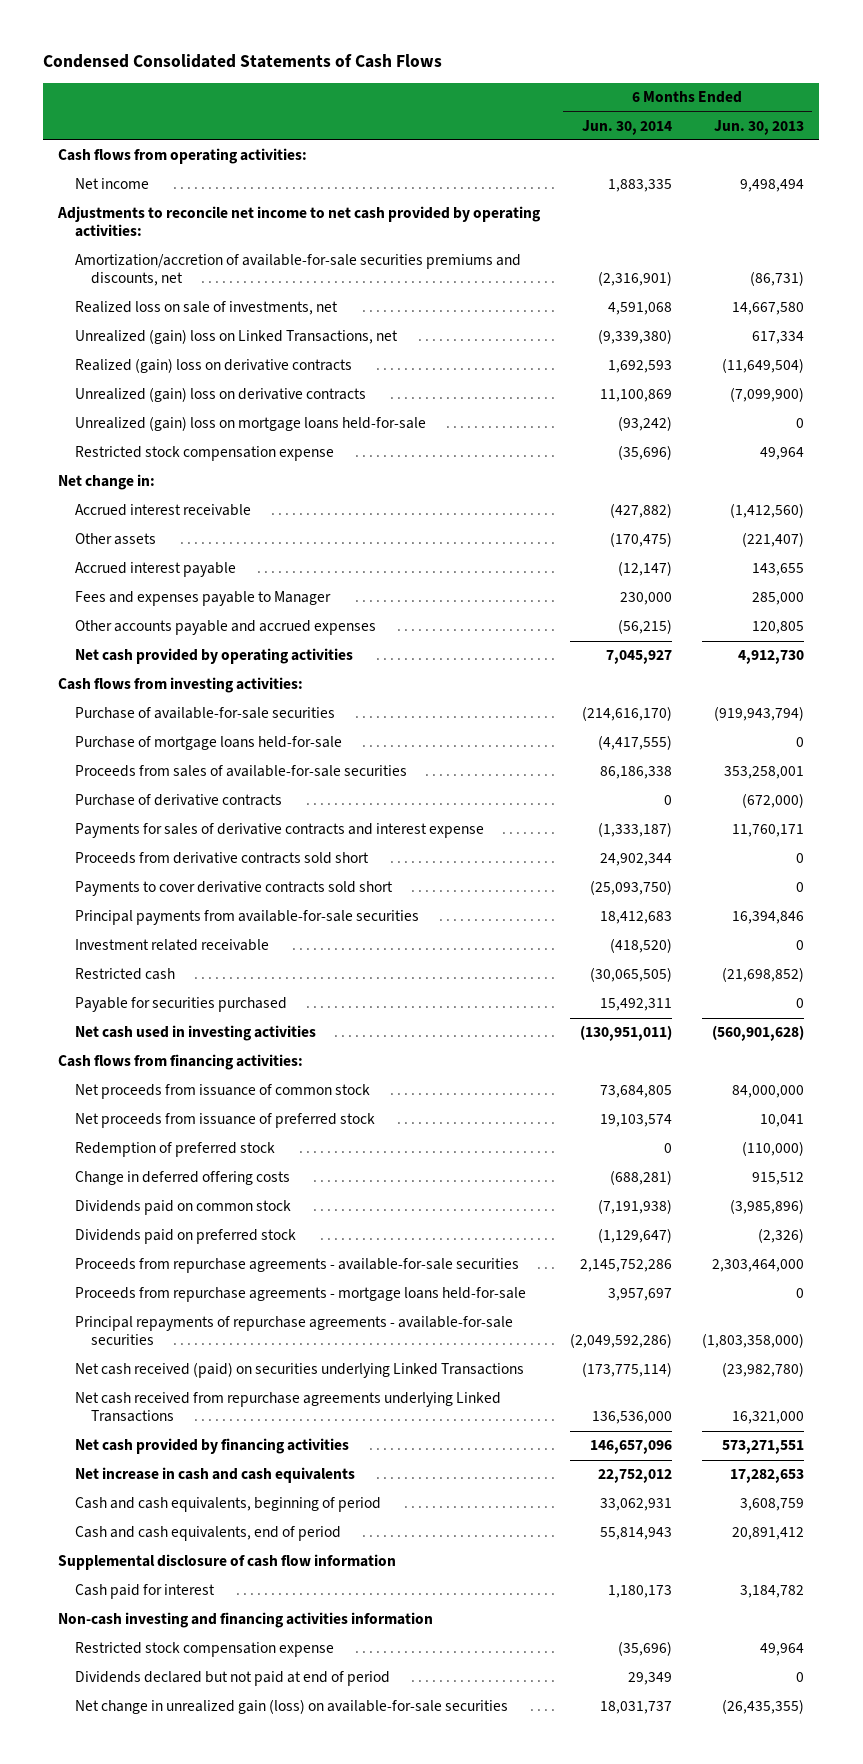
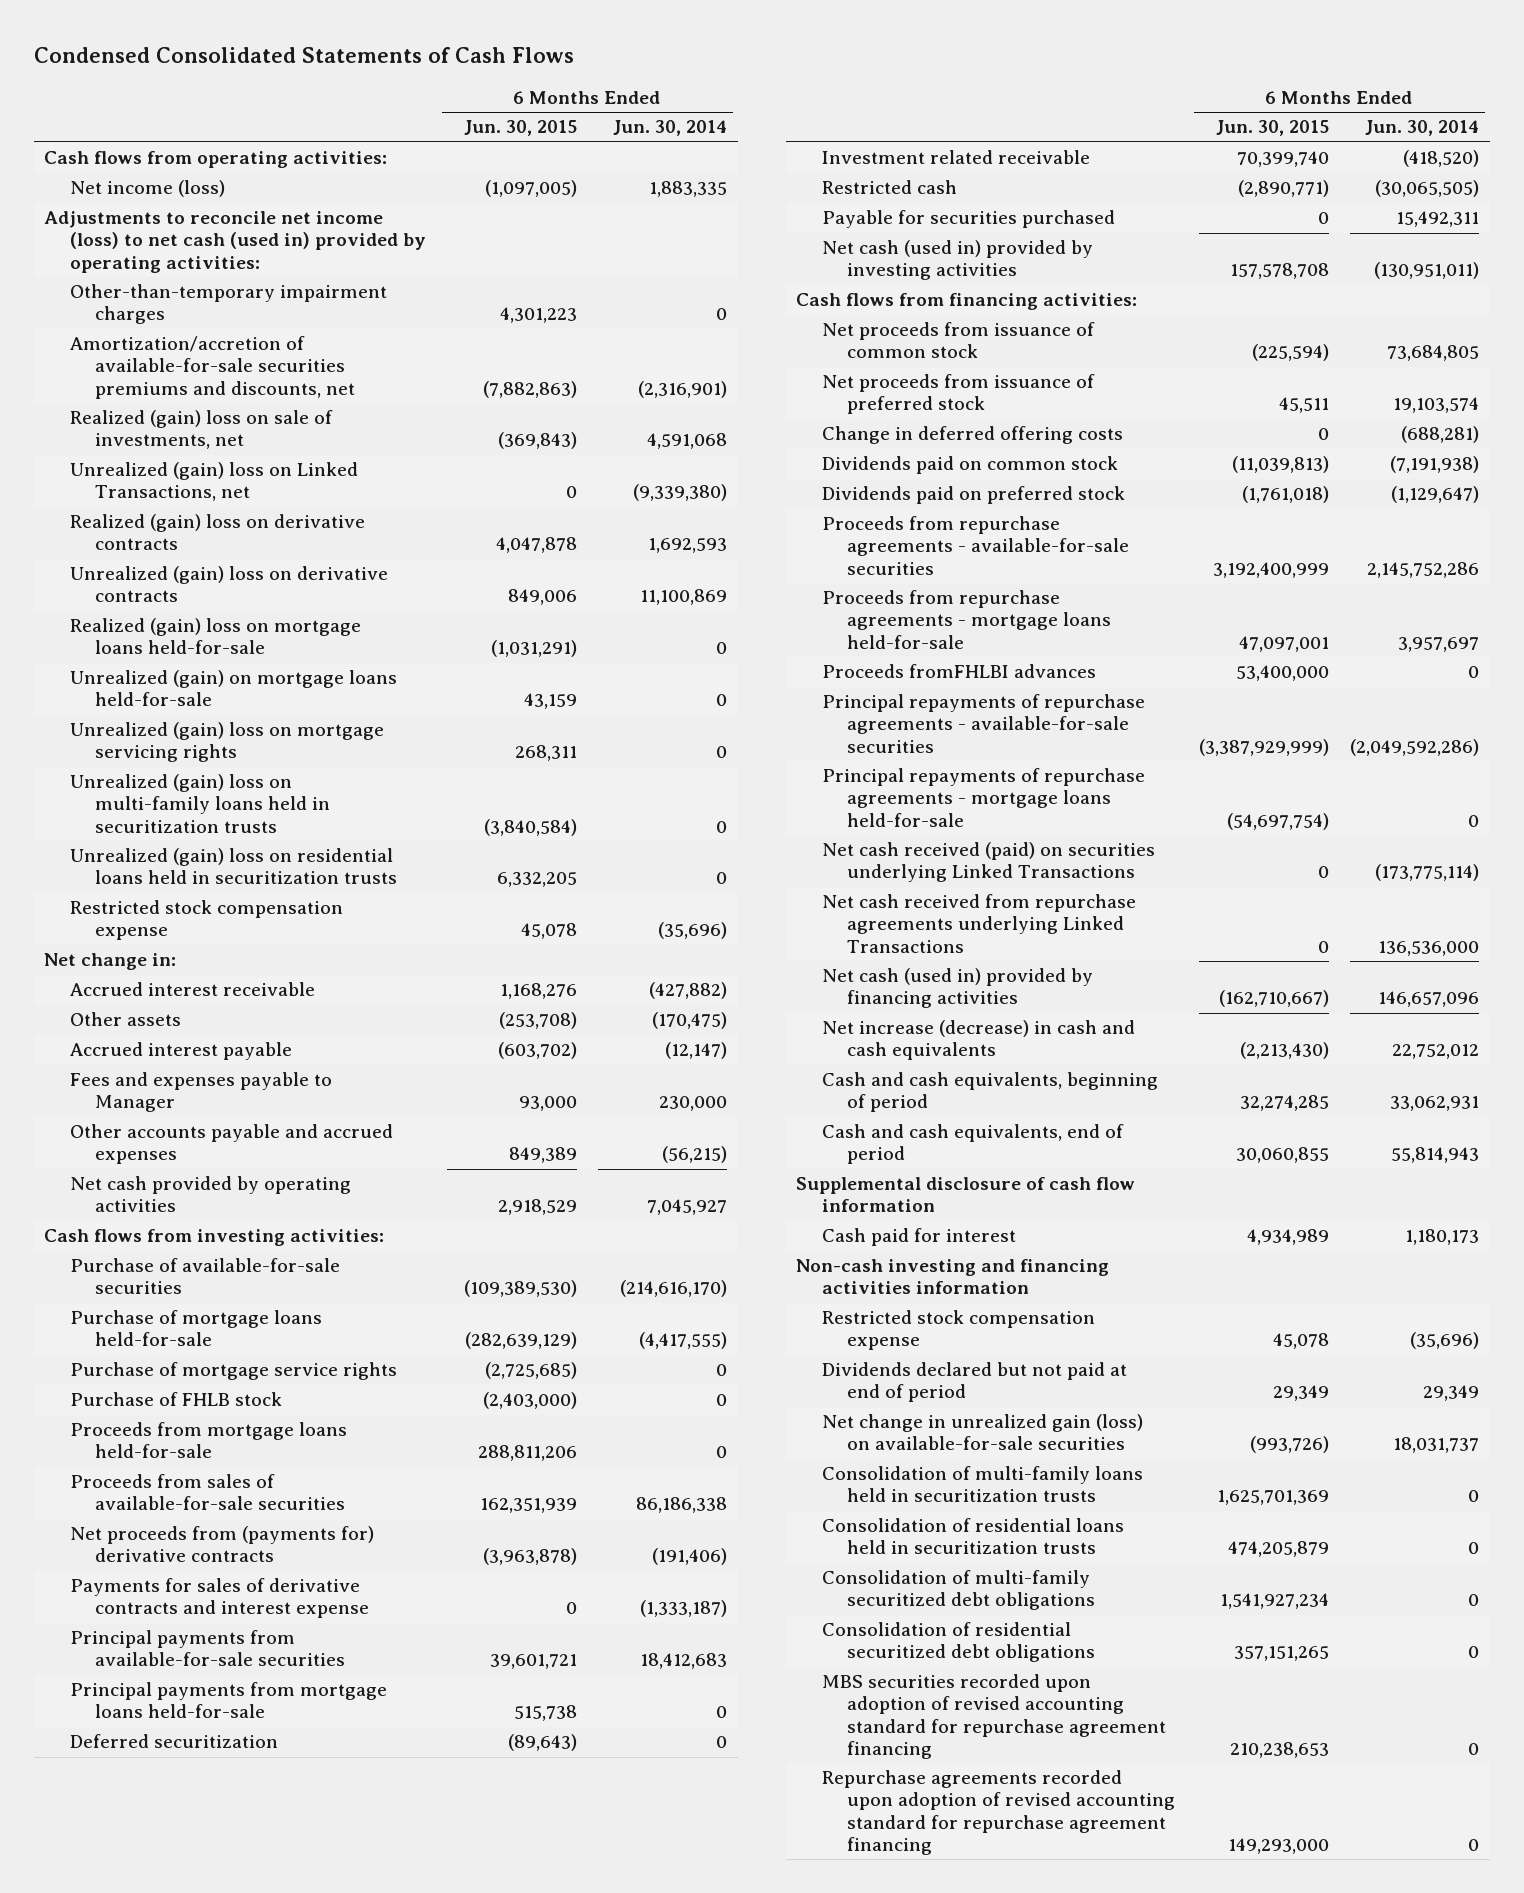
- | 6 Months Ended Jun. 30, 2014 | 6 Months Ended Jun. 30, 2013
+ | 6 Months Ended Jun. 30, 2015 | 6 Months Ended Jun. 30, 2014
- Net income | 1,883,335 | 9,498,494
- Adjustments to reconcile net income to net cash provided by operating activities:
+ Net income (loss) | (1,097,005) | 1,883,335
+ Adjustments to reconcile net income (loss) to net cash (used in) provided by operating activities:
+ Other-than-temporary impairment charges | 4,301,223 | 0
- Realized loss on sale of investments, net | 4,591,068 | 14,667,580
+ Realized (gain) loss on sale of investments, net | (369,843) | 4,591,068
- Unrealized (gain) loss on mortgage loans held-for-sale | (93,242) | 0
+ Realized (gain) loss on mortgage loans held-for-sale | (1,031,291) | 0
+ Unrealized (gain) on mortgage loans held-for-sale | 43,159 | 0
+ Unrealized (gain) loss on mortgage servicing rights | 268,311 | 0
+ Unrealized (gain) loss on multi-family loans held in securitization trusts | (3,840,584) | 0
+ Unrealized (gain) loss on residential loans held in securitization trusts | 6,332,205 | 0
+ Purchase of mortgage service rights | (2,725,685) | 0
+ Purchase of FHLB stock | (2,403,000) | 0
+ Proceeds from mortgage loans held-for-sale | 288,811,206 | 0
- Purchase of derivative contracts | 0 | (672,000)
+ Net proceeds from (payments for) derivative contracts | (3,963,878) | (191,406)
- Proceeds from derivative contracts sold short | 24,902,344 | 0
- Payments to cover derivative contracts sold short | (25,093,750) | 0
+ Principal payments from mortgage loans held-for-sale | 515,738 | 0
+ Deferred securitization | (89,643) | 0
- Net cash used in investing activities | (130,951,011) | (560,901,628)
+ Net cash (used in) provided by investing activities | 157,578,708 | (130,951,011)
- Redemption of preferred stock | 0 | (110,000)
+ Proceeds fromFHLBI advances | 53,400,000 | 0
+ Principal repayments of repurchase agreements - mortgage loans held-for-sale | (54,697,754) | 0
- Net cash provided by financing activities | 146,657,096 | 573,271,551
- Net increase in cash and cash equivalents | 22,752,012 | 17,282,653
+ Net cash (used in) provided by financing activities | (162,710,667) | 146,657,096
+ Net increase (decrease) in cash and cash equivalents | (2,213,430) | 22,752,012
+ Consolidation of multi-family loans held in securitization trusts | 1,625,701,369 | 0
+ Consolidation of residential loans held in securitization trusts | 474,205,879 | 0
+ Consolidation of multi-family securitized debt obligations | 1,541,927,234 | 0
+ Consolidation of residential securitized debt obligations | 357,151,265 | 0
+ MBS securities recorded upon adoption of revised accounting standard for repurchase agreement financing | 210,238,653 | 0
+ Repurchase agreements recorded upon adoption of revised accounting standard for repurchase agreement financing | 149,293,000 | 0

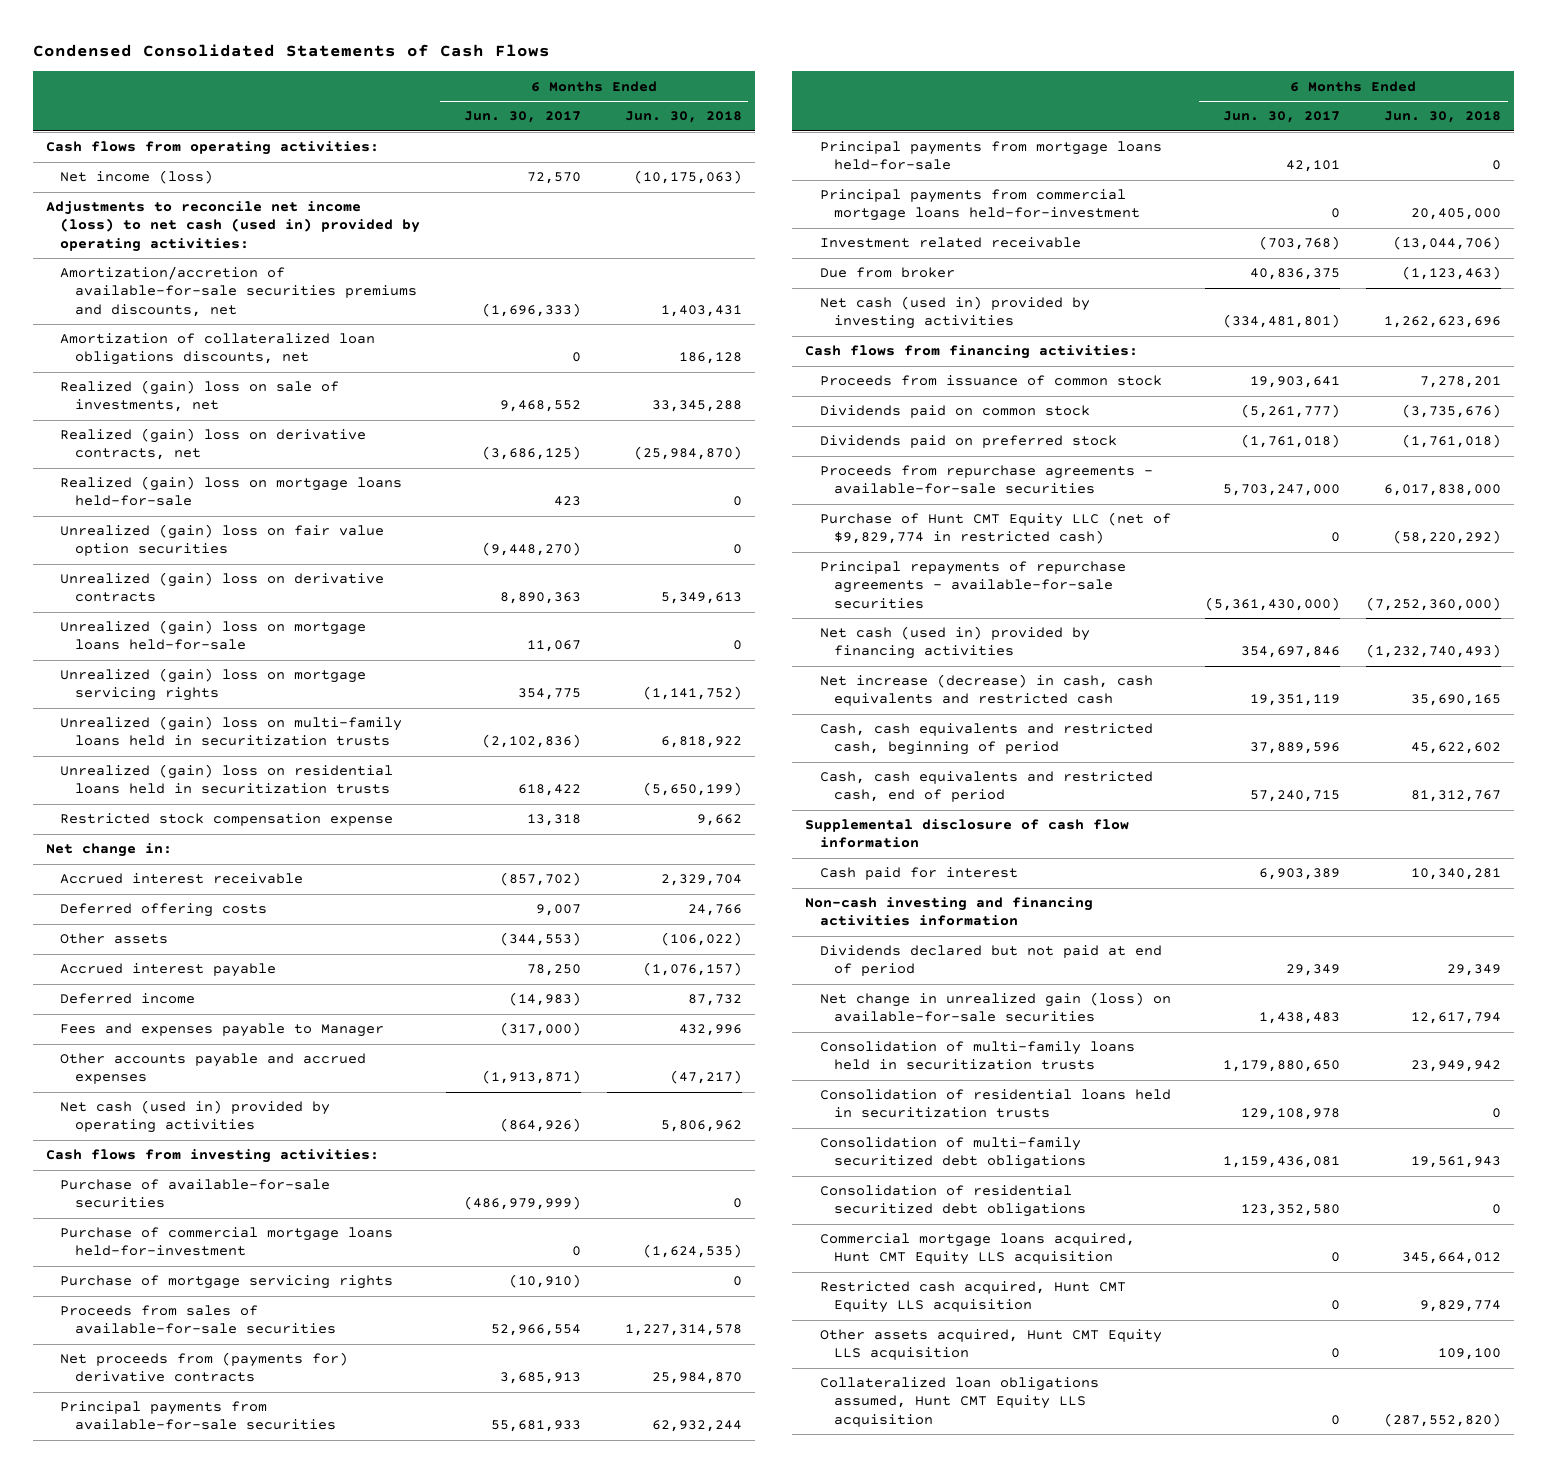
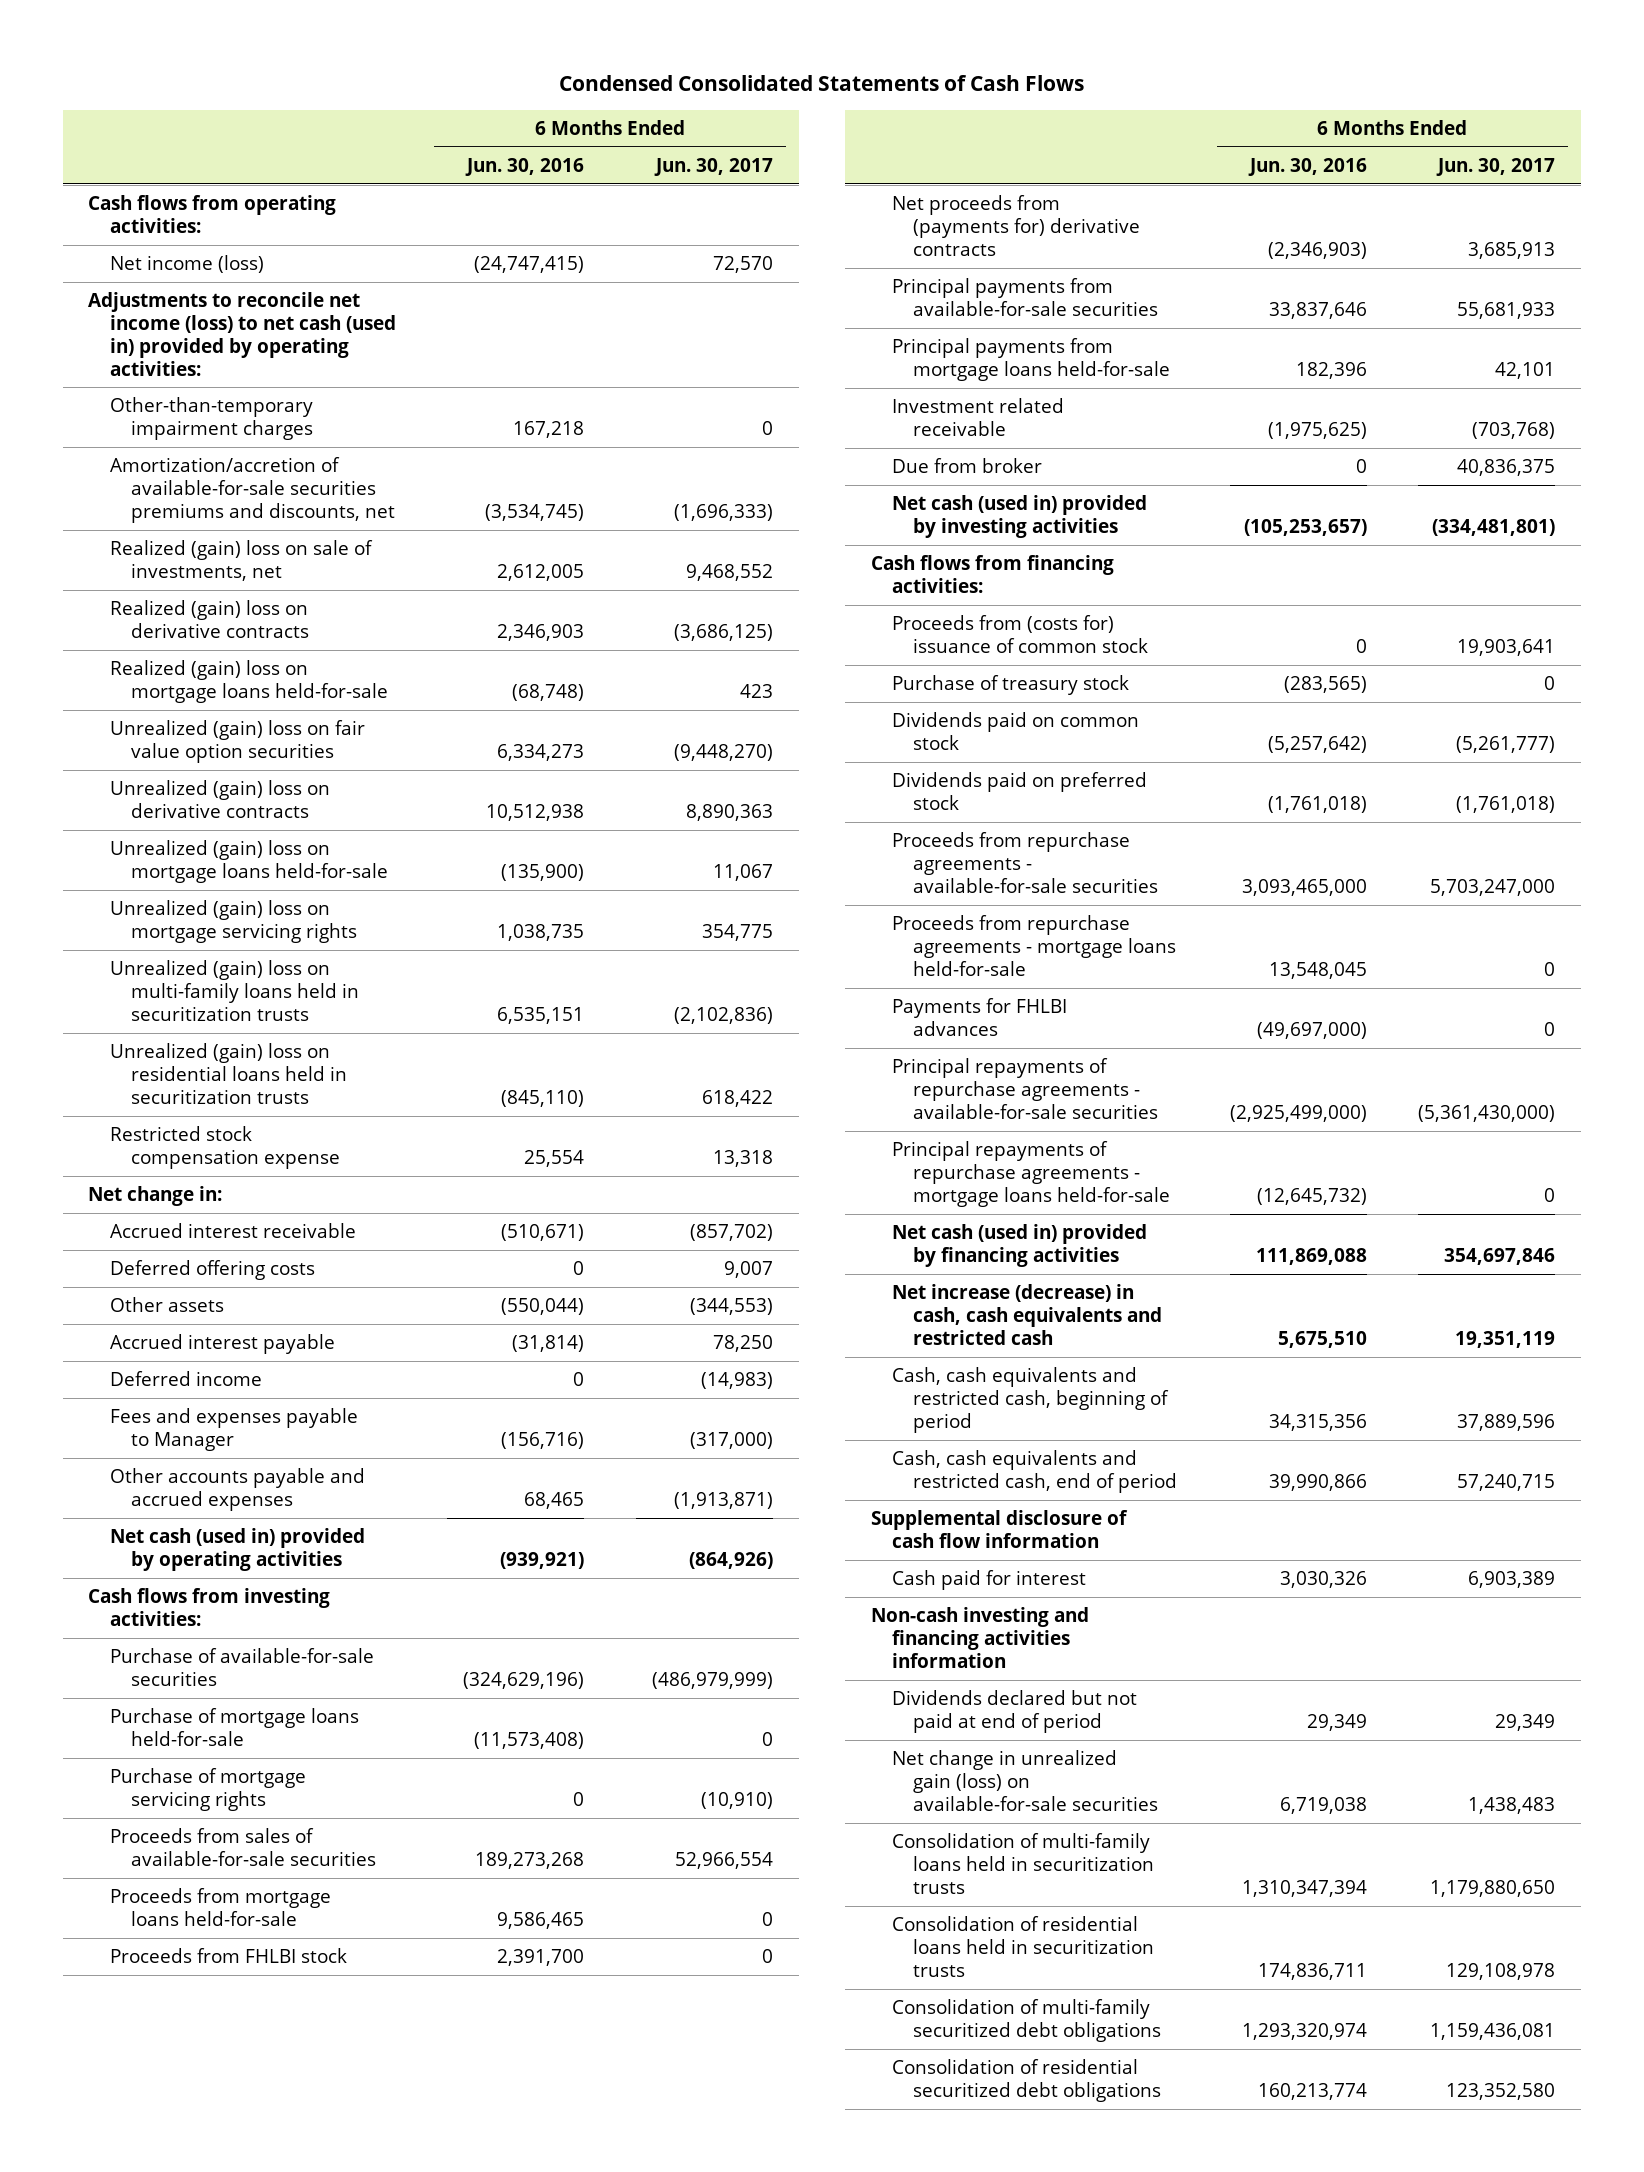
- | 6 Months Ended Jun. 30, 2017 | 6 Months Ended Jun. 30, 2018
+ | 6 Months Ended Jun. 30, 2016 | 6 Months Ended Jun. 30, 2017
+ Other-than-temporary impairment charges | 167,218 | 0
- Amortization of collateralized loan obligations discounts, net | 0 | 186,128
- Realized (gain) loss on derivative contracts, net | (3,686,125) | (25,984,870)
+ Realized (gain) loss on derivative contracts | 2,346,903 | (3,686,125)
- Purchase of commercial mortgage loans held-for-investment | 0 | (1,624,535)
+ Purchase of mortgage loans held-for-sale | (11,573,408) | 0
+ Proceeds from mortgage loans held-for-sale | 9,586,465 | 0
+ Proceeds from FHLBI stock | 2,391,700 | 0
- Principal payments from commercial mortgage loans held-for-investment | 0 | 20,405,000
- Proceeds from issuance of common stock | 19,903,641 | 7,278,201
+ Proceeds from (costs for) issuance of common stock | 0 | 19,903,641
+ Purchase of treasury stock | (283,565) | 0
- Purchase of Hunt CMT Equity LLC (net of $9,829,774 in restricted cash) | 0 | (58,220,292)
+ Proceeds from repurchase agreements - mortgage loans held-for-sale | 13,548,045 | 0
+ Payments for FHLBI advances | (49,697,000) | 0
+ Principal repayments of repurchase agreements - mortgage loans held-for-sale | (12,645,732) | 0
- Commercial mortgage loans acquired, Hunt CMT Equity LLS acquisition | 0 | 345,664,012
- Restricted cash acquired, Hunt CMT Equity LLS acquisition | 0 | 9,829,774
- Other assets acquired, Hunt CMT Equity LLS acquisition | 0 | 109,100
- Collateralized loan obligations assumed, Hunt CMT Equity LLS acquisition | 0 | (287,552,820)

